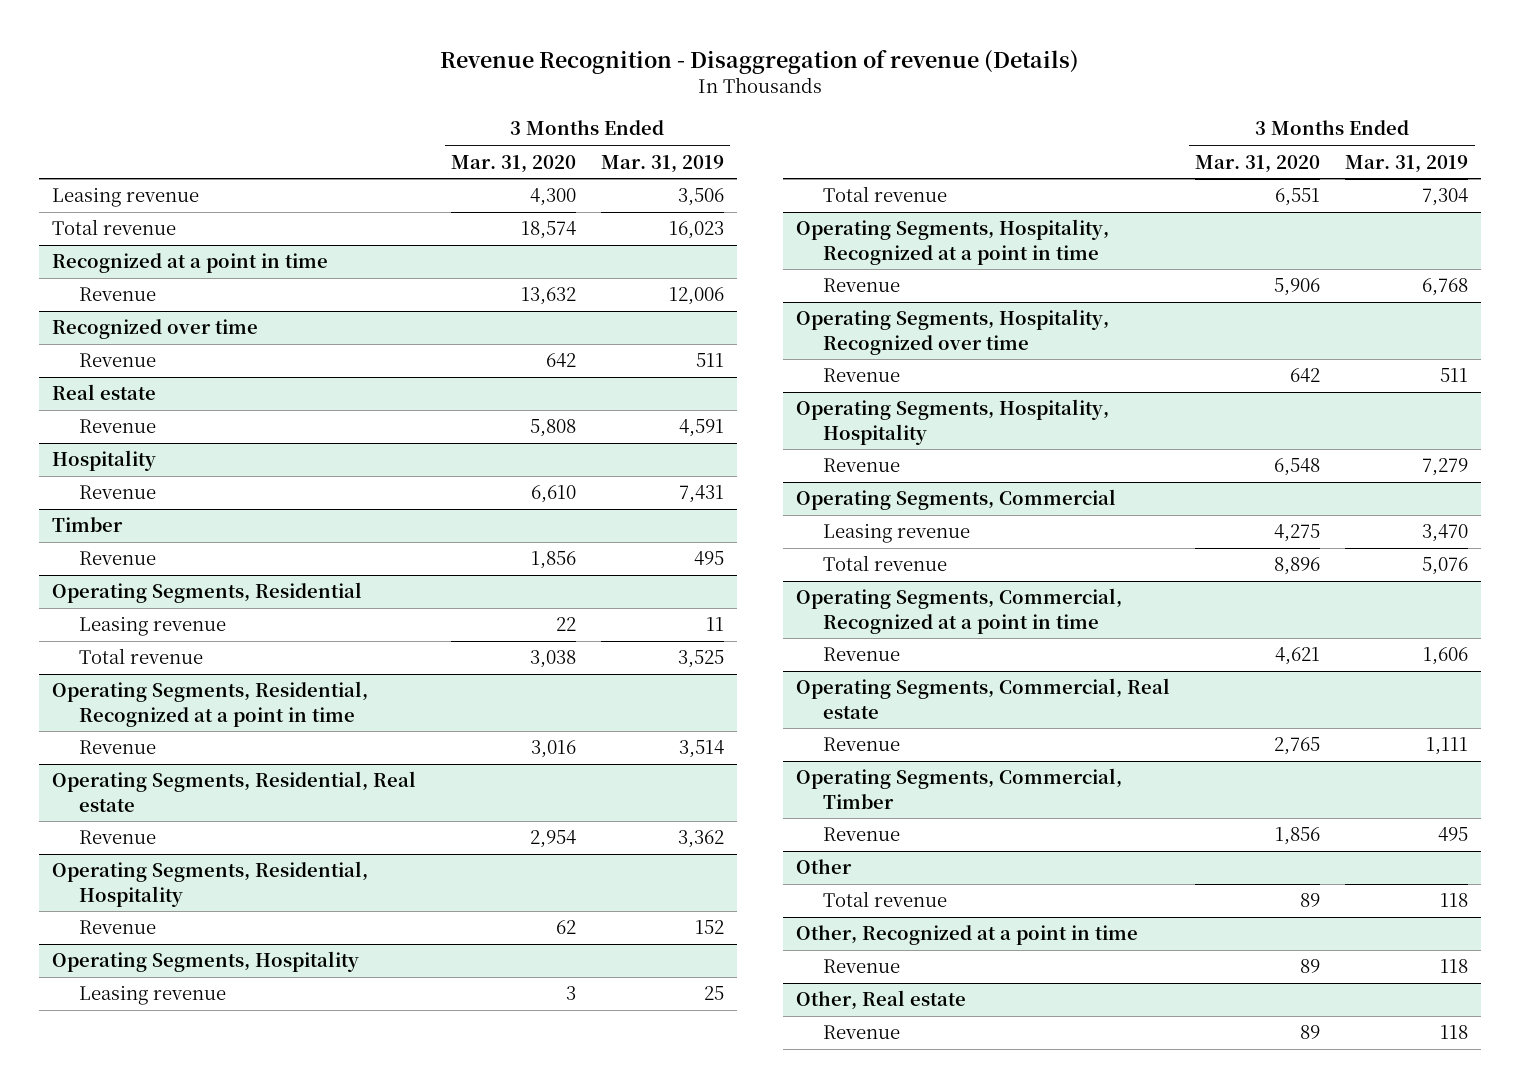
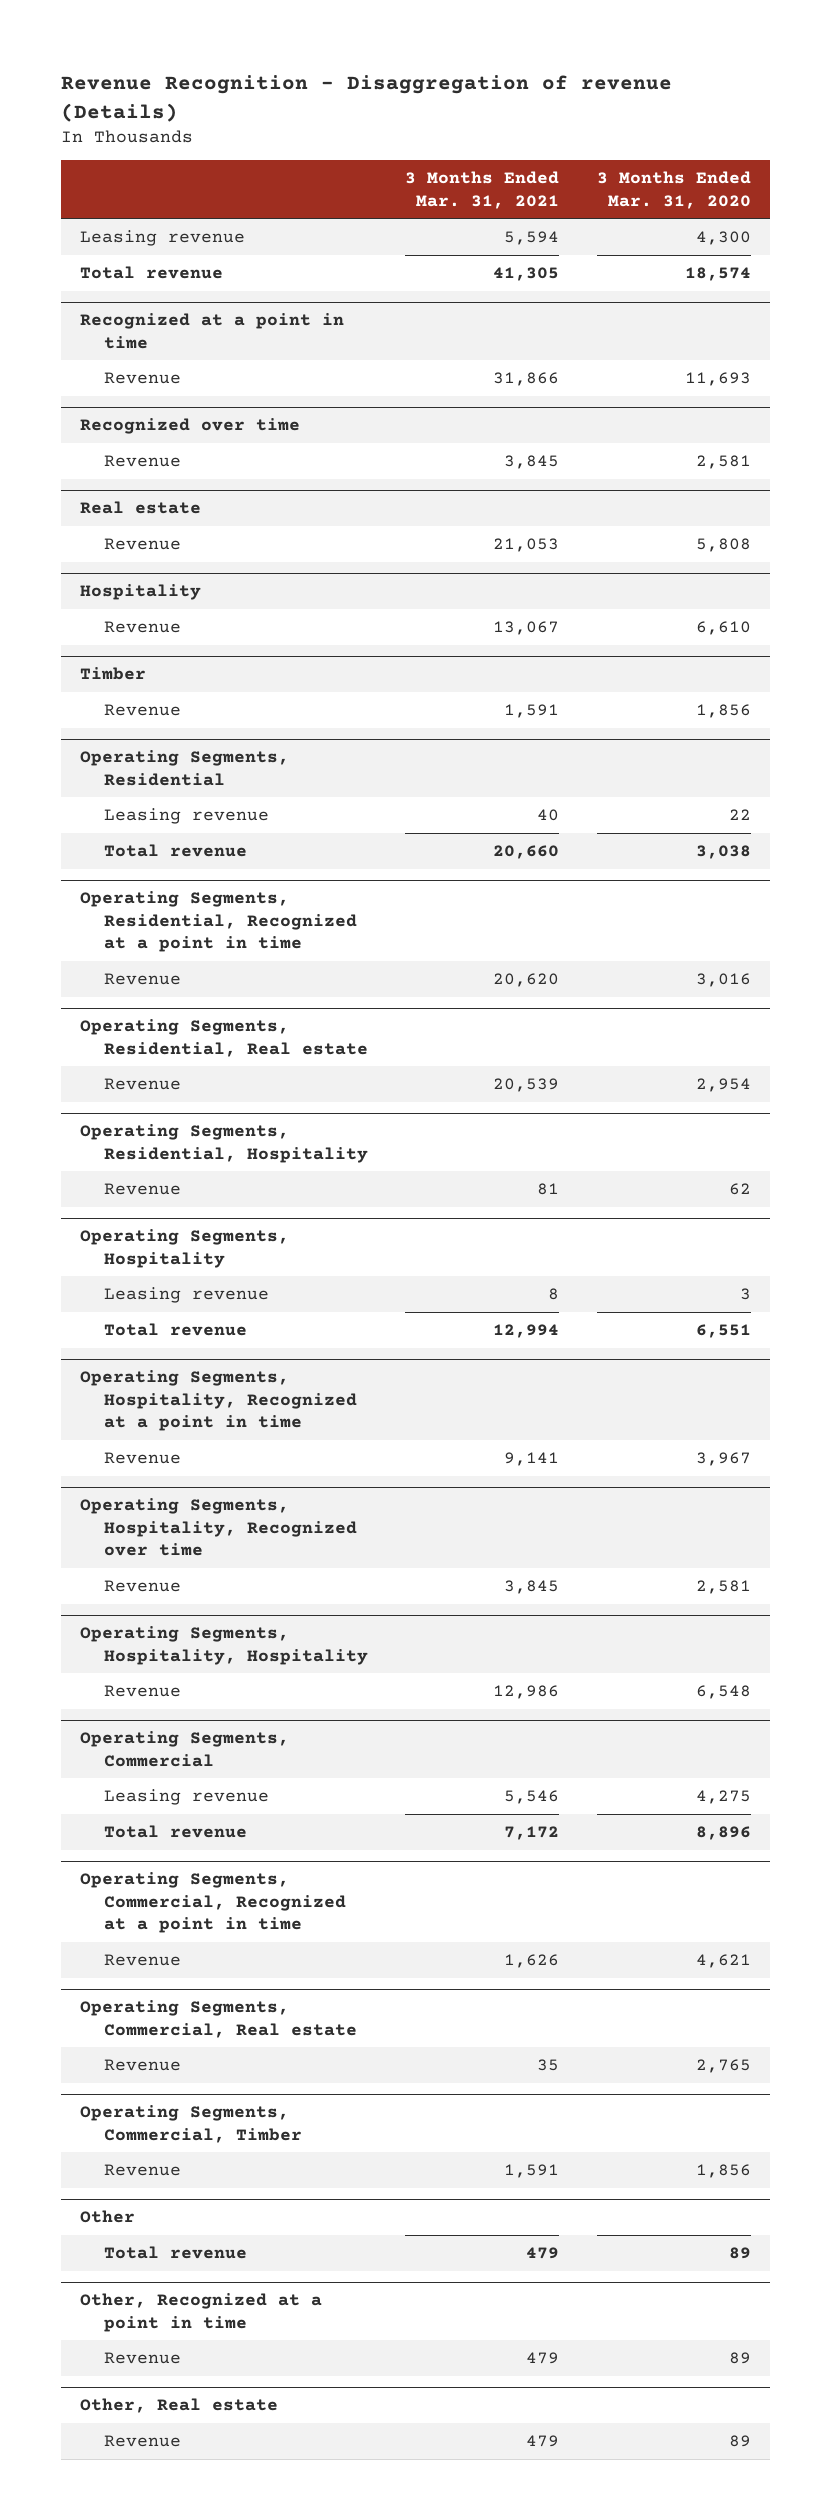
- | 3 Months Ended Mar. 31, 2020 | 3 Months Ended Mar. 31, 2019
+ | 3 Months Ended Mar. 31, 2021 | 3 Months Ended Mar. 31, 2020
@ Recognized at a point in time
- Revenue | 13,632 | 12,006
+ Revenue | 31,866 | 11,693
@ Recognized over time
- Revenue | 642 | 511
+ Revenue | 3,845 | 2,581
@ Operating Segments, Hospitality, Recognized at a point in time
- Revenue | 5,906 | 6,768
+ Revenue | 9,141 | 3,967
@ Operating Segments, Hospitality, Recognized over time
- Revenue | 642 | 511
+ Revenue | 3,845 | 2,581

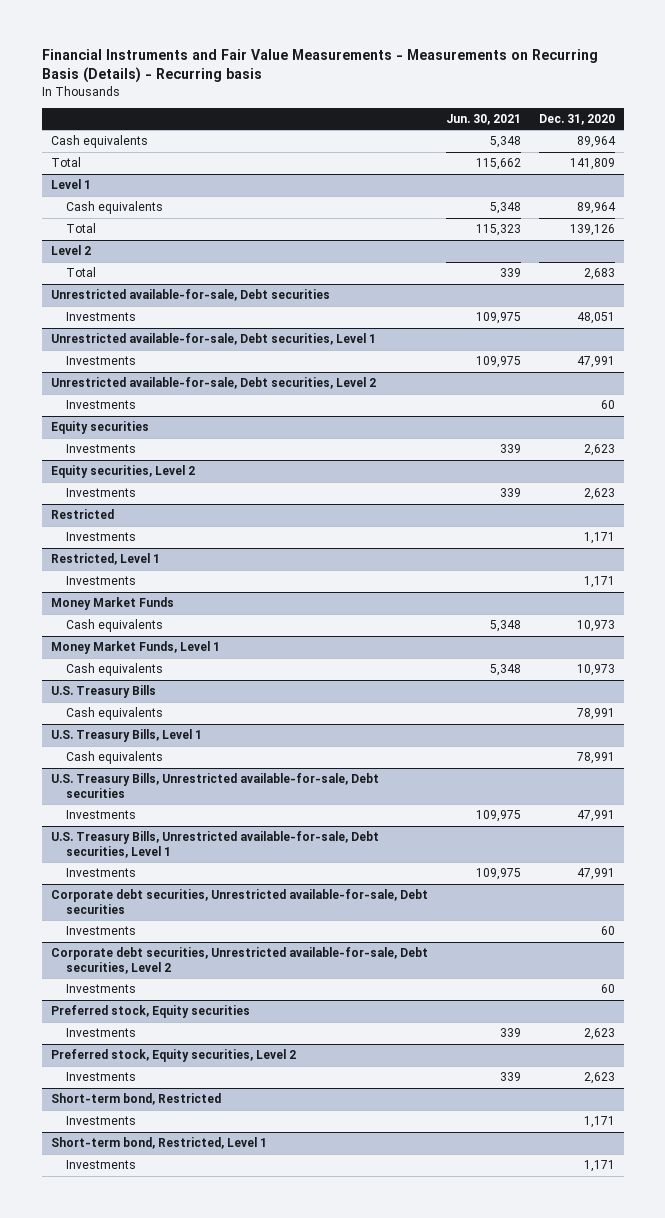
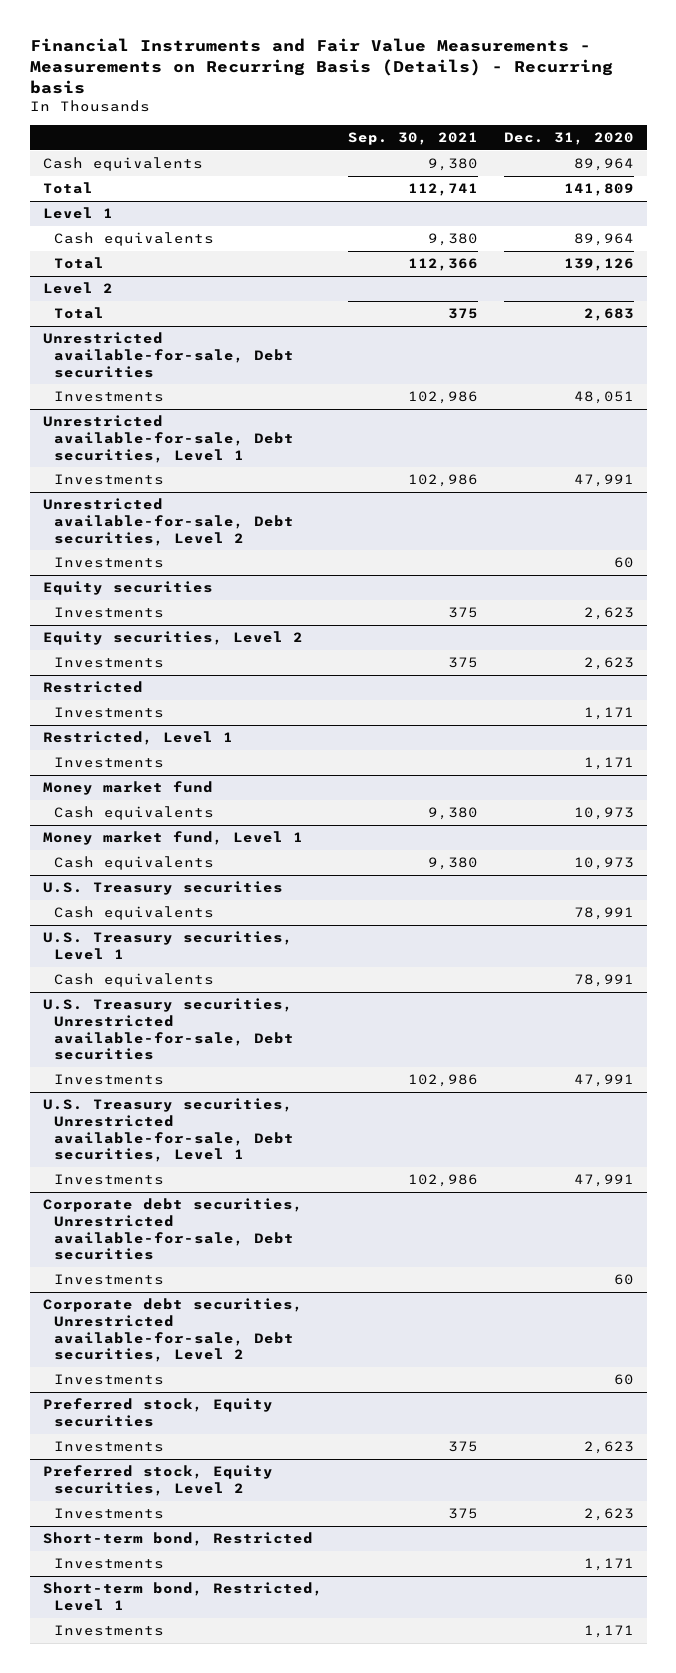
- | Jun. 30, 2021 | Dec. 31, 2020
+ | Sep. 30, 2021 | Dec. 31, 2020
- Money Market Funds
+ Money market fund
- Money Market Funds, Level 1
+ Money market fund, Level 1
- U.S. Treasury Bills
+ U.S. Treasury securities
- U.S. Treasury Bills, Level 1
+ U.S. Treasury securities, Level 1
- U.S. Treasury Bills, Unrestricted available-for-sale, Debt securities
+ U.S. Treasury securities, Unrestricted available-for-sale, Debt securities
- U.S. Treasury Bills, Unrestricted available-for-sale, Debt securities, Level 1
+ U.S. Treasury securities, Unrestricted available-for-sale, Debt securities, Level 1

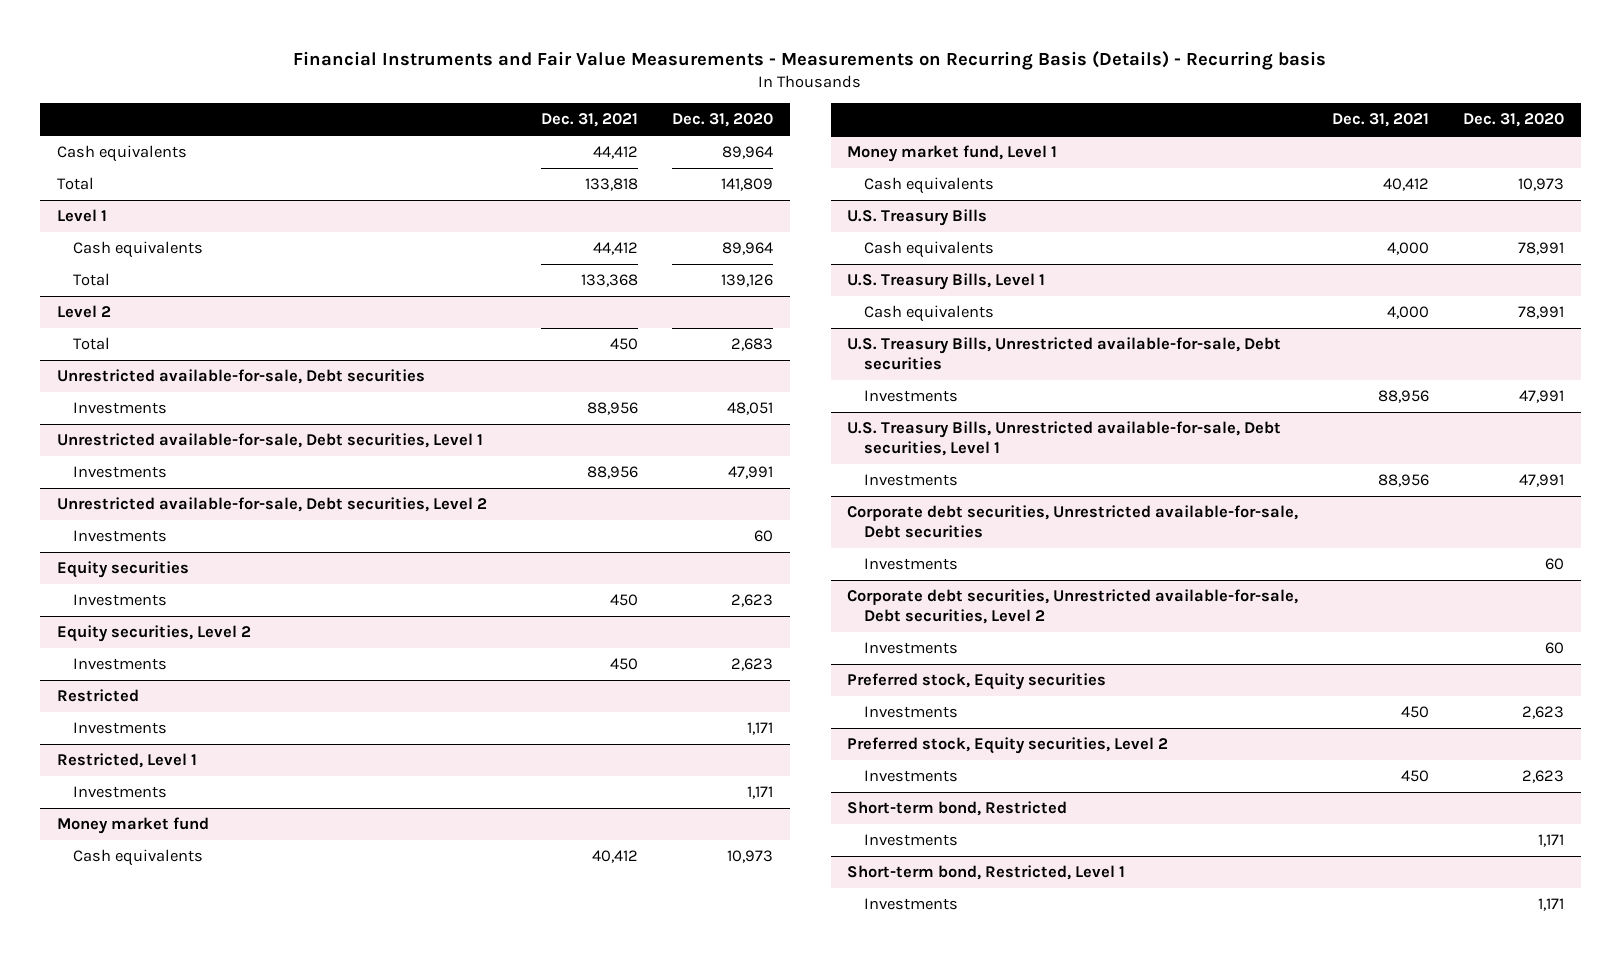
- | Sep. 30, 2021 | Dec. 31, 2020
+ | Dec. 31, 2021 | Dec. 31, 2020
- U.S. Treasury securities
+ U.S. Treasury Bills
- U.S. Treasury securities, Level 1
+ U.S. Treasury Bills, Level 1
- U.S. Treasury securities, Unrestricted available-for-sale, Debt securities
+ U.S. Treasury Bills, Unrestricted available-for-sale, Debt securities
- U.S. Treasury securities, Unrestricted available-for-sale, Debt securities, Level 1
+ U.S. Treasury Bills, Unrestricted available-for-sale, Debt securities, Level 1

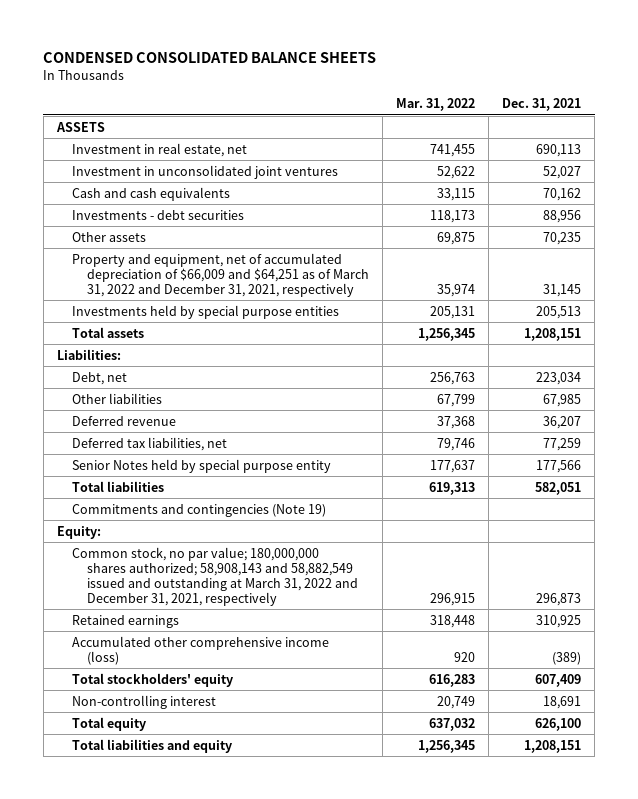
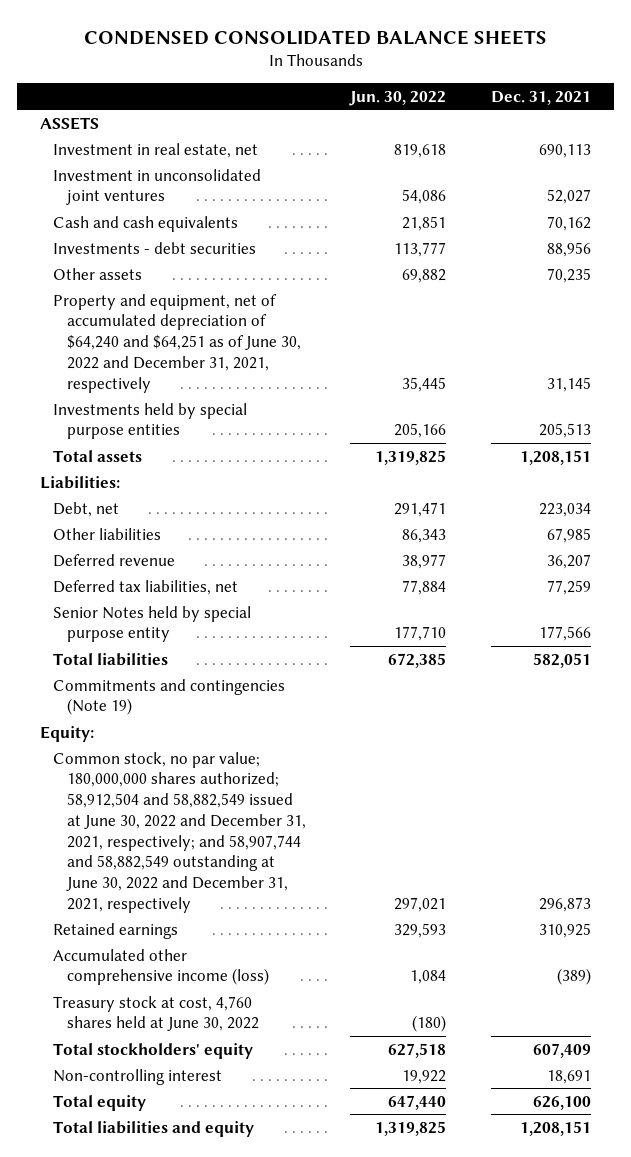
- | Mar. 31, 2022 | Dec. 31, 2021
+ | Jun. 30, 2022 | Dec. 31, 2021
- Property and equipment, net of accumulated depreciation of $66,009 and $64,251 as of March 31, 2022 and December 31, 2021, respectively | 35,974 | 31,145
+ Property and equipment, net of accumulated depreciation of $64,240 and $64,251 as of June 30, 2022 and December 31, 2021, respectively | 35,445 | 31,145
- Common stock, no par value; 180,000,000 shares authorized; 58,908,143 and 58,882,549 issued and outstanding at March 31, 2022 and December 31, 2021, respectively | 296,915 | 296,873
+ Common stock, no par value; 180,000,000 shares authorized; 58,912,504 and 58,882,549 issued at June 30, 2022 and December 31, 2021, respectively; and 58,907,744 and 58,882,549 outstanding at June 30, 2022 and December 31, 2021, respectively | 297,021 | 296,873
+ Treasury stock at cost, 4,760 shares held at June 30, 2022 | (180) |

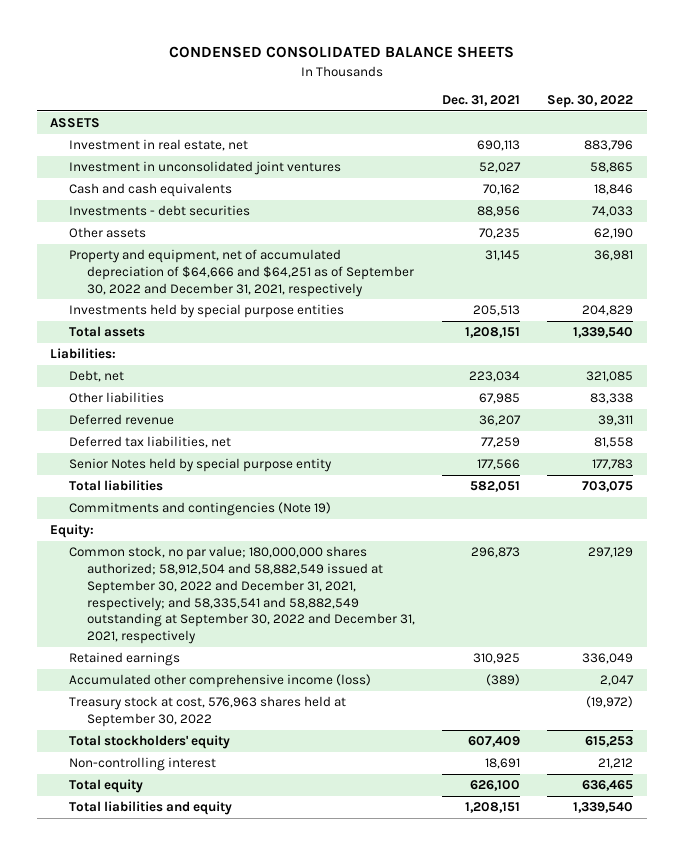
- | Jun. 30, 2022 | Dec. 31, 2021
+ | Dec. 31, 2021 | Sep. 30, 2022
- Property and equipment, net of accumulated depreciation of $64,240 and $64,251 as of June 30, 2022 and December 31, 2021, respectively | 35,445 | 31,145
+ Property and equipment, net of accumulated depreciation of $64,666 and $64,251 as of September 30, 2022 and December 31, 2021, respectively | 31,145 | 36,981
- Common stock, no par value; 180,000,000 shares authorized; 58,912,504 and 58,882,549 issued at June 30, 2022 and December 31, 2021, respectively; and 58,907,744 and 58,882,549 outstanding at June 30, 2022 and December 31, 2021, respectively | 297,021 | 296,873
+ Common stock, no par value; 180,000,000 shares authorized; 58,912,504 and 58,882,549 issued at September 30, 2022 and December 31, 2021, respectively; and 58,335,541 and 58,882,549 outstanding at September 30, 2022 and December 31, 2021, respectively | 296,873 | 297,129
- Treasury stock at cost, 4,760 shares held at June 30, 2022 | (180) |
+ Treasury stock at cost, 576,963 shares held at September 30, 2022 | | (19,972)

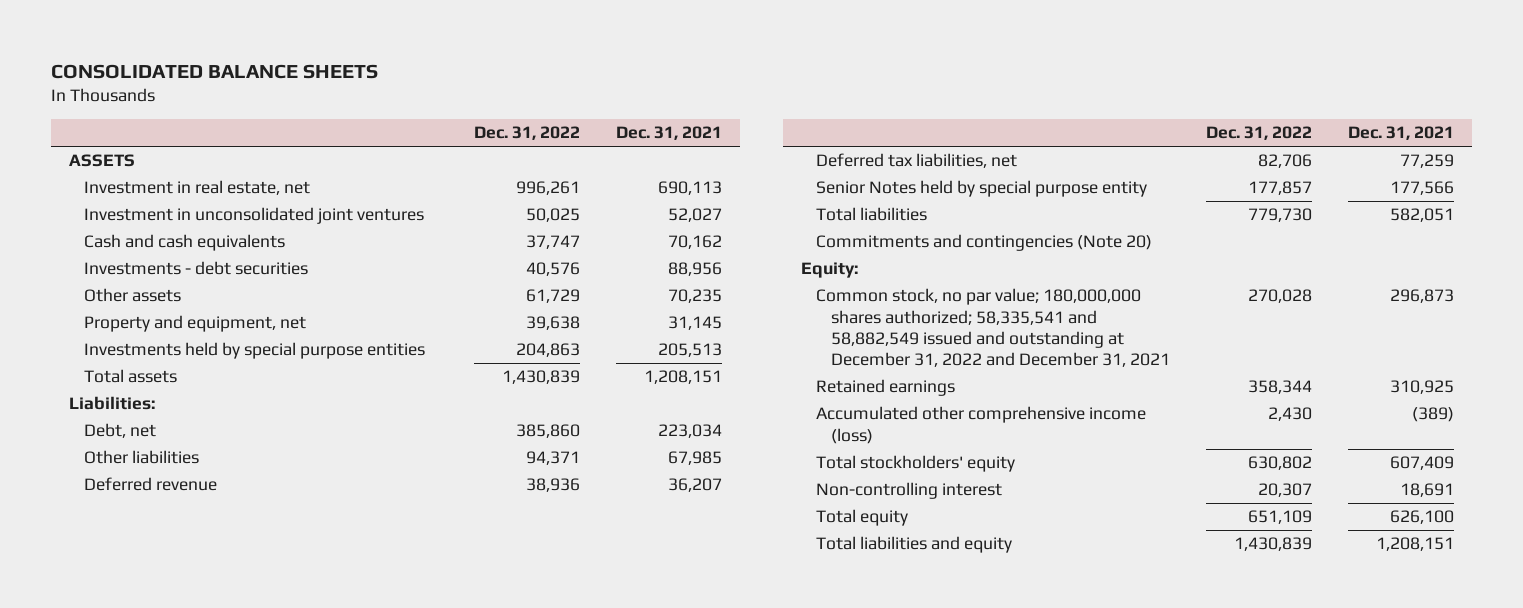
- CONDENSED CONSOLIDATED BALANCE SHEETS
+ CONSOLIDATED BALANCE SHEETS
- | Dec. 31, 2021 | Sep. 30, 2022
+ | Dec. 31, 2022 | Dec. 31, 2021
- Property and equipment, net of accumulated depreciation of $64,666 and $64,251 as of September 30, 2022 and December 31, 2021, respectively | 31,145 | 36,981
+ Property and equipment, net | 39,638 | 31,145
- Commitments and contingencies (Note 19)
+ Commitments and contingencies (Note 20)
- Common stock, no par value; 180,000,000 shares authorized; 58,912,504 and 58,882,549 issued at September 30, 2022 and December 31, 2021, respectively; and 58,335,541 and 58,882,549 outstanding at September 30, 2022 and December 31, 2021, respectively | 296,873 | 297,129
+ Common stock, no par value; 180,000,000 shares authorized; 58,335,541 and 58,882,549 issued and outstanding at December 31, 2022 and December 31, 2021 | 270,028 | 296,873
- Treasury stock at cost, 576,963 shares held at September 30, 2022 | | (19,972)

